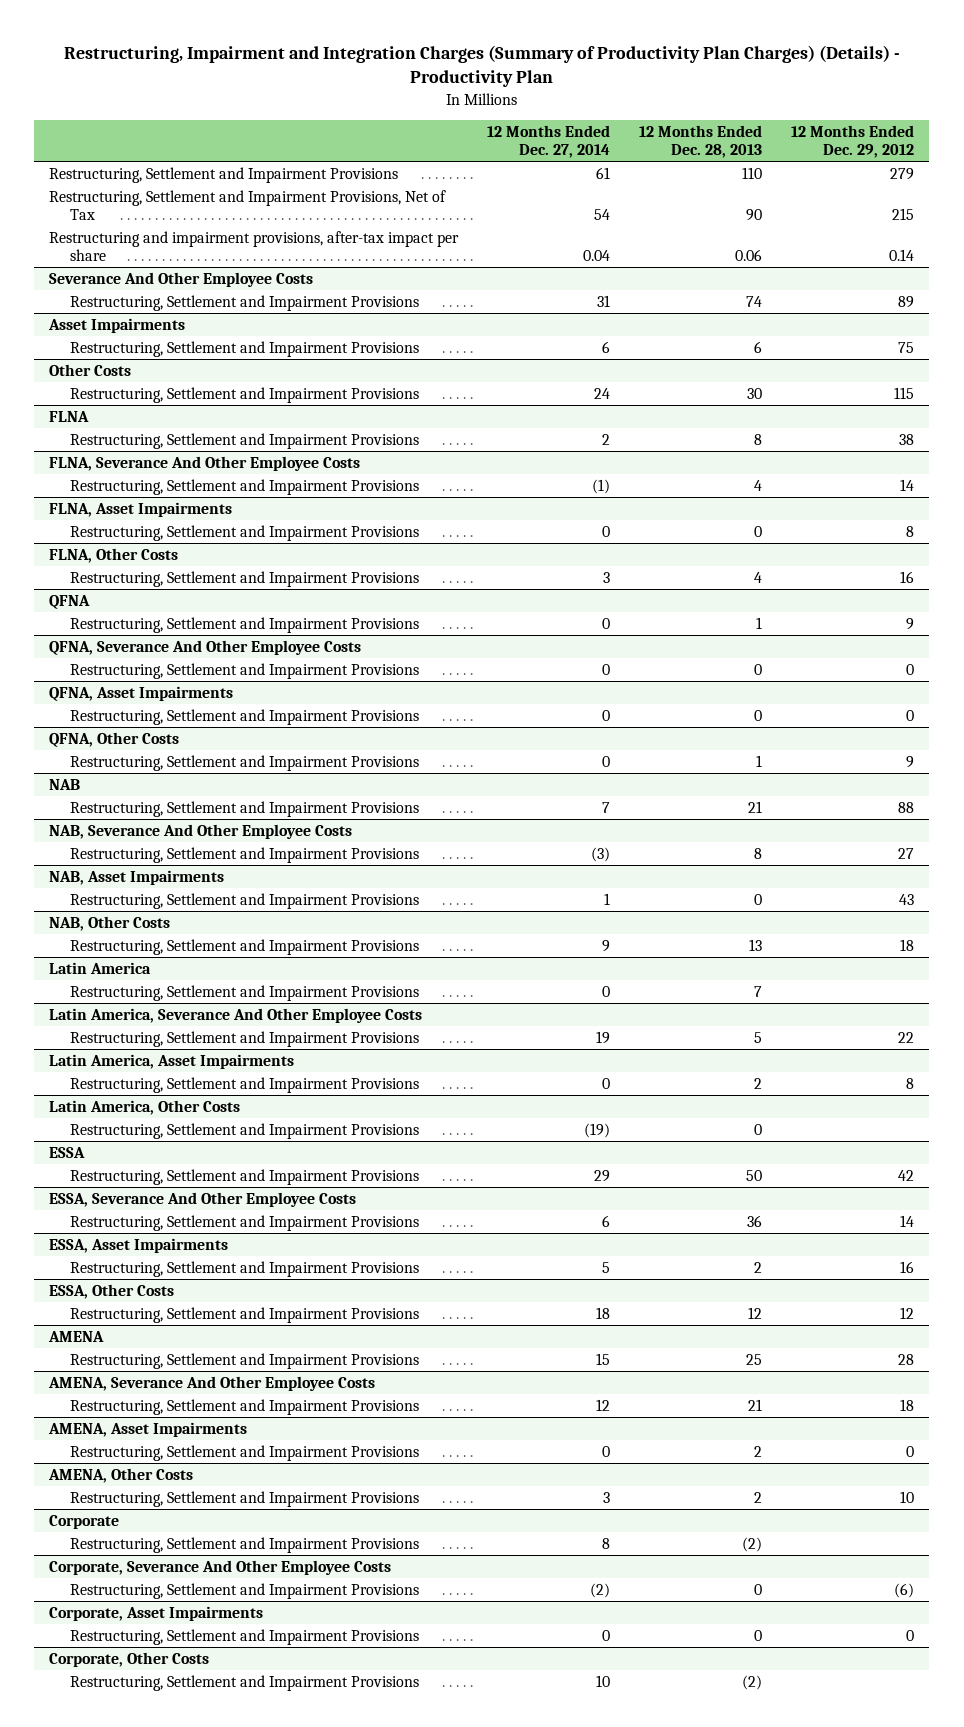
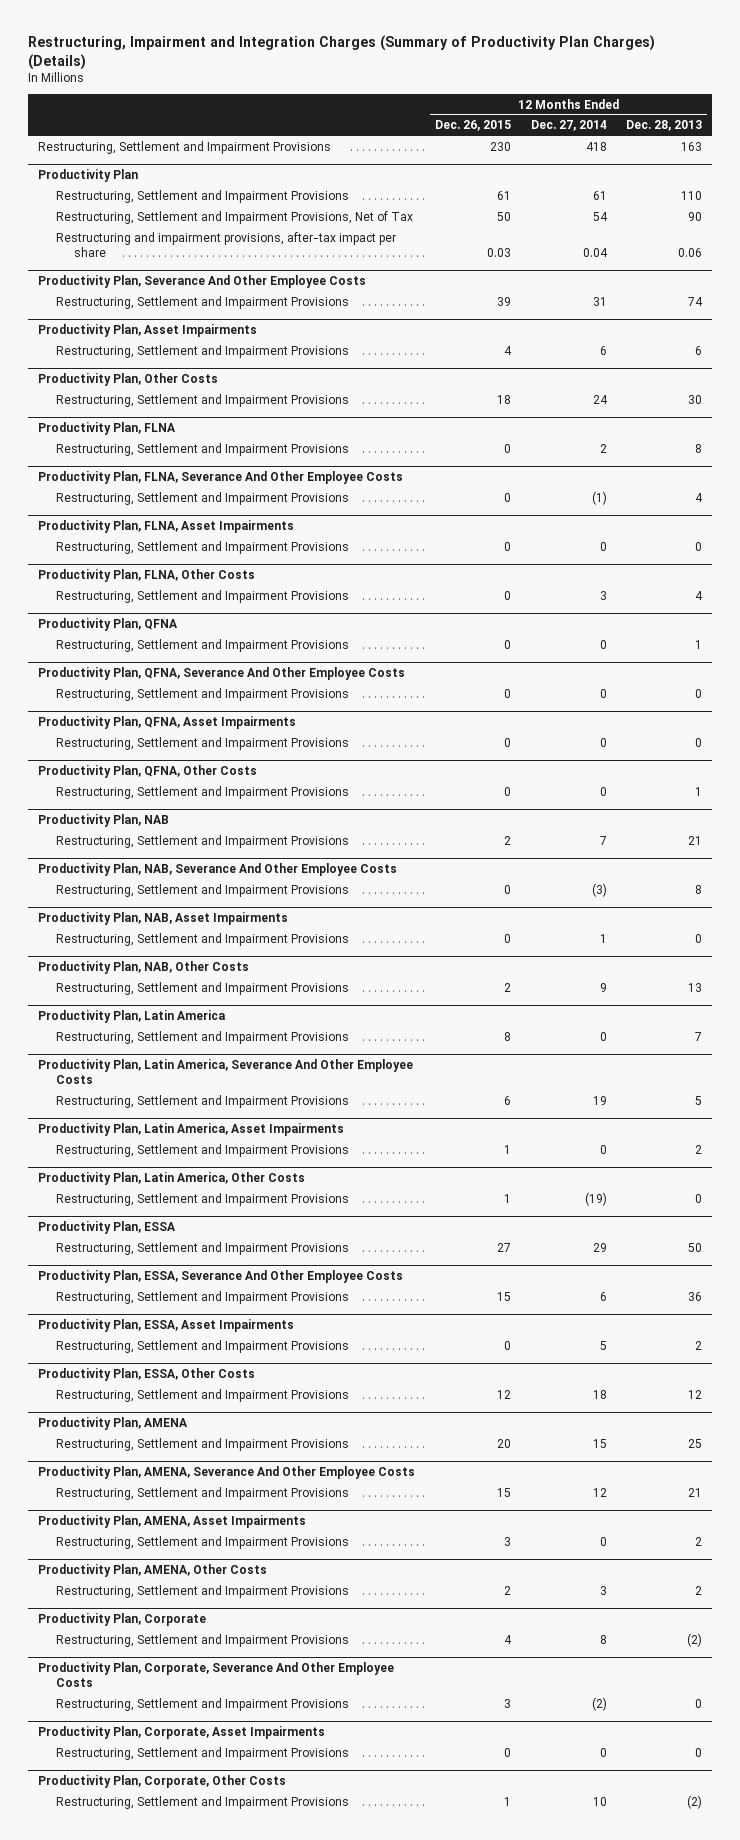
- Restructuring, Impairment and Integration Charges (Summary of Productivity Plan Charges) (Details) - Productivity Plan
+ Restructuring, Impairment and Integration Charges (Summary of Productivity Plan Charges) (Details)
- | 12 Months Ended Dec. 27, 2014 | 12 Months Ended Dec. 28, 2013 | 12 Months Ended Dec. 29, 2012
+ | 12 Months Ended Dec. 26, 2015 | 12 Months Ended Dec. 27, 2014 | 12 Months Ended Dec. 28, 2013
+ Restructuring, Settlement and Impairment Provisions | 230 | 418 | 163
+ Productivity Plan
- Severance And Other Employee Costs
+ Productivity Plan, Severance And Other Employee Costs
- Asset Impairments
+ Productivity Plan, Asset Impairments
- Other Costs
+ Productivity Plan, Other Costs
- FLNA
+ Productivity Plan, FLNA
- FLNA, Severance And Other Employee Costs
+ Productivity Plan, FLNA, Severance And Other Employee Costs
- FLNA, Asset Impairments
+ Productivity Plan, FLNA, Asset Impairments
- FLNA, Other Costs
+ Productivity Plan, FLNA, Other Costs
- QFNA
+ Productivity Plan, QFNA
- QFNA, Severance And Other Employee Costs
+ Productivity Plan, QFNA, Severance And Other Employee Costs
- QFNA, Asset Impairments
+ Productivity Plan, QFNA, Asset Impairments
- QFNA, Other Costs
+ Productivity Plan, QFNA, Other Costs
- NAB
+ Productivity Plan, NAB
- NAB, Severance And Other Employee Costs
+ Productivity Plan, NAB, Severance And Other Employee Costs
- NAB, Asset Impairments
+ Productivity Plan, NAB, Asset Impairments
- NAB, Other Costs
+ Productivity Plan, NAB, Other Costs
- Latin America
+ Productivity Plan, Latin America
- Latin America, Severance And Other Employee Costs
+ Productivity Plan, Latin America, Severance And Other Employee Costs
- Latin America, Asset Impairments
+ Productivity Plan, Latin America, Asset Impairments
- Latin America, Other Costs
+ Productivity Plan, Latin America, Other Costs
- ESSA
+ Productivity Plan, ESSA
- ESSA, Severance And Other Employee Costs
+ Productivity Plan, ESSA, Severance And Other Employee Costs
- ESSA, Asset Impairments
+ Productivity Plan, ESSA, Asset Impairments
- ESSA, Other Costs
+ Productivity Plan, ESSA, Other Costs
- AMENA
+ Productivity Plan, AMENA
- AMENA, Severance And Other Employee Costs
+ Productivity Plan, AMENA, Severance And Other Employee Costs
- AMENA, Asset Impairments
+ Productivity Plan, AMENA, Asset Impairments
- AMENA, Other Costs
+ Productivity Plan, AMENA, Other Costs
- Corporate
+ Productivity Plan, Corporate
- Corporate, Severance And Other Employee Costs
+ Productivity Plan, Corporate, Severance And Other Employee Costs
- Corporate, Asset Impairments
+ Productivity Plan, Corporate, Asset Impairments
- Corporate, Other Costs
+ Productivity Plan, Corporate, Other Costs

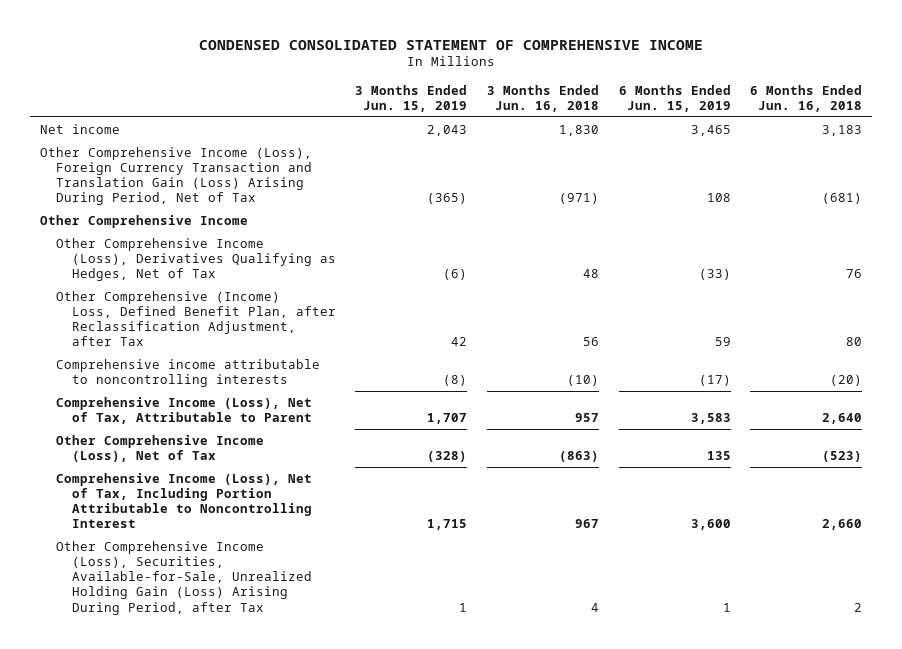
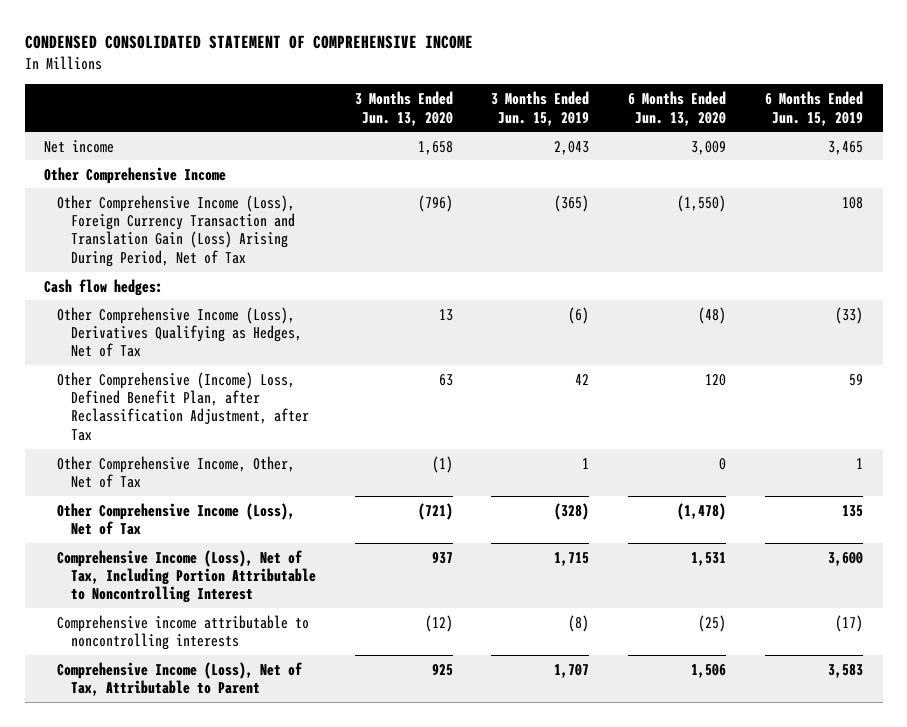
- | 3 Months Ended Jun. 15, 2019 | 3 Months Ended Jun. 16, 2018 | 6 Months Ended Jun. 15, 2019 | 6 Months Ended Jun. 16, 2018
+ | 3 Months Ended Jun. 13, 2020 | 3 Months Ended Jun. 15, 2019 | 6 Months Ended Jun. 13, 2020 | 6 Months Ended Jun. 15, 2019
moved down: Other Comprehensive Income (Loss), Foreign Currency Transaction and Translation Gain (Loss) Arising During Period, Net of Tax | (796) | (365) | (1,550) | 108
+ Cash flow hedges:
+ Other Comprehensive Income, Other, Net of Tax | (1) | 1 | 0 | 1
- Other Comprehensive Income (Loss), Securities, Available-for-Sale, Unrealized Holding Gain (Loss) Arising During Period, after Tax | 1 | 4 | 1 | 2
moved down: Comprehensive income attributable to noncontrolling interests | (12) | (8) | (25) | (17)
moved down: Comprehensive Income (Loss), Net of Tax, Attributable to Parent | 925 | 1,707 | 1,506 | 3,583

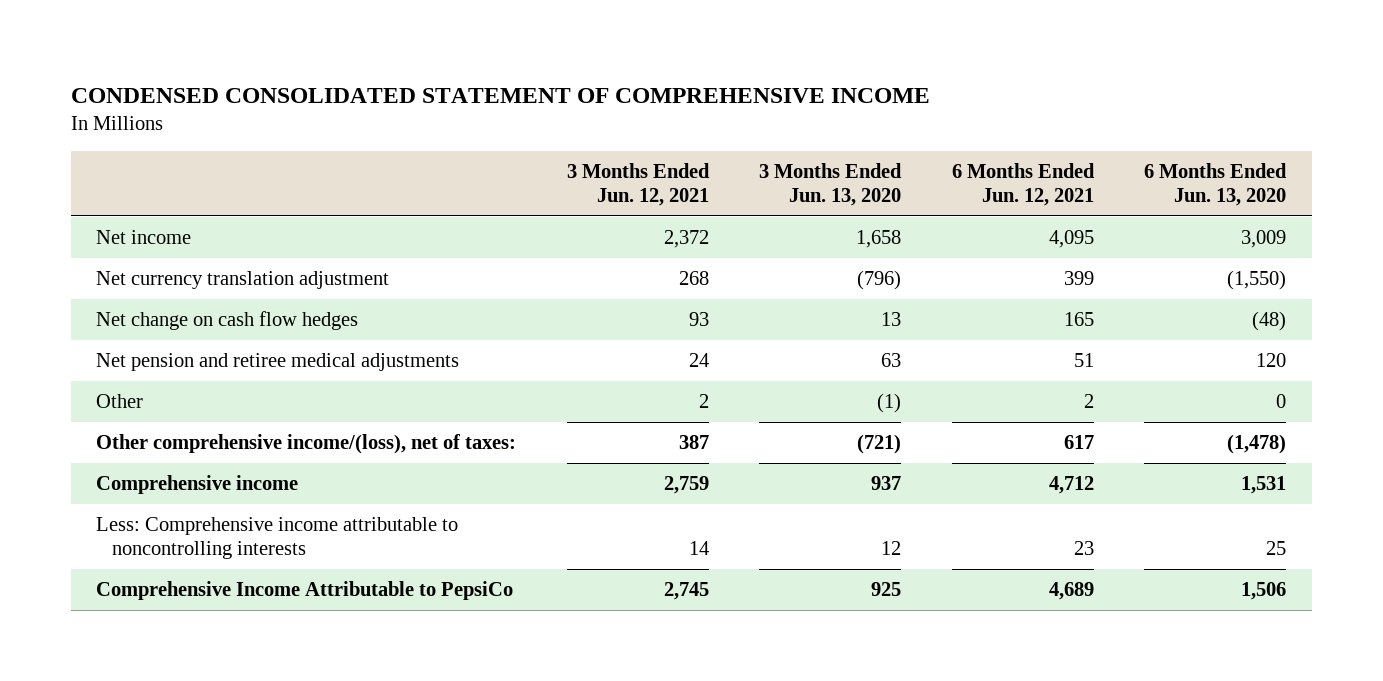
- | 3 Months Ended Jun. 13, 2020 | 3 Months Ended Jun. 15, 2019 | 6 Months Ended Jun. 13, 2020 | 6 Months Ended Jun. 15, 2019
+ | 3 Months Ended Jun. 12, 2021 | 3 Months Ended Jun. 13, 2020 | 6 Months Ended Jun. 12, 2021 | 6 Months Ended Jun. 13, 2020
- Other Comprehensive Income
- Other Comprehensive Income (Loss), Foreign Currency Transaction and Translation Gain (Loss) Arising During Period, Net of Tax | (796) | (365) | (1,550) | 108
- Cash flow hedges:
- Other Comprehensive Income (Loss), Derivatives Qualifying as Hedges, Net of Tax | 13 | (6) | (48) | (33)
- Other Comprehensive (Income) Loss, Defined Benefit Plan, after Reclassification Adjustment, after Tax | 63 | 42 | 120 | 59
- Other Comprehensive Income, Other, Net of Tax | (1) | 1 | 0 | 1
- Other Comprehensive Income (Loss), Net of Tax | (721) | (328) | (1,478) | 135
- Comprehensive Income (Loss), Net of Tax, Including Portion Attributable to Noncontrolling Interest | 937 | 1,715 | 1,531 | 3,600
- Comprehensive income attributable to noncontrolling interests | (12) | (8) | (25) | (17)
- Comprehensive Income (Loss), Net of Tax, Attributable to Parent | 925 | 1,707 | 1,506 | 3,583
+ Net currency translation adjustment | 268 | (796) | 399 | (1,550)
+ Net change on cash flow hedges | 93 | 13 | 165 | (48)
+ Net pension and retiree medical adjustments | 24 | 63 | 51 | 120
+ Other | 2 | (1) | 2 | 0
+ Other comprehensive income/(loss), net of taxes: | 387 | (721) | 617 | (1,478)
+ Comprehensive income | 2,759 | 937 | 4,712 | 1,531
+ Less: Comprehensive income attributable to noncontrolling interests | 14 | 12 | 23 | 25
+ Comprehensive Income Attributable to PepsiCo | 2,745 | 925 | 4,689 | 1,506

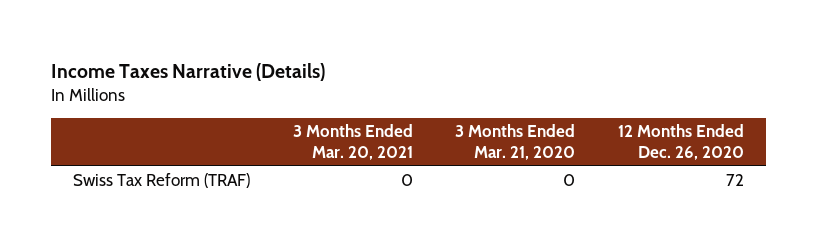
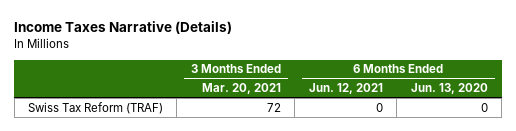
- | 3 Months Ended Mar. 20, 2021 | 3 Months Ended Mar. 21, 2020 | 12 Months Ended Dec. 26, 2020
+ | 3 Months Ended Mar. 20, 2021 | 6 Months Ended Jun. 12, 2021 | 6 Months Ended Jun. 13, 2020
- Swiss Tax Reform (TRAF) | 0 | 0 | 72
+ Swiss Tax Reform (TRAF) | 72 | 0 | 0

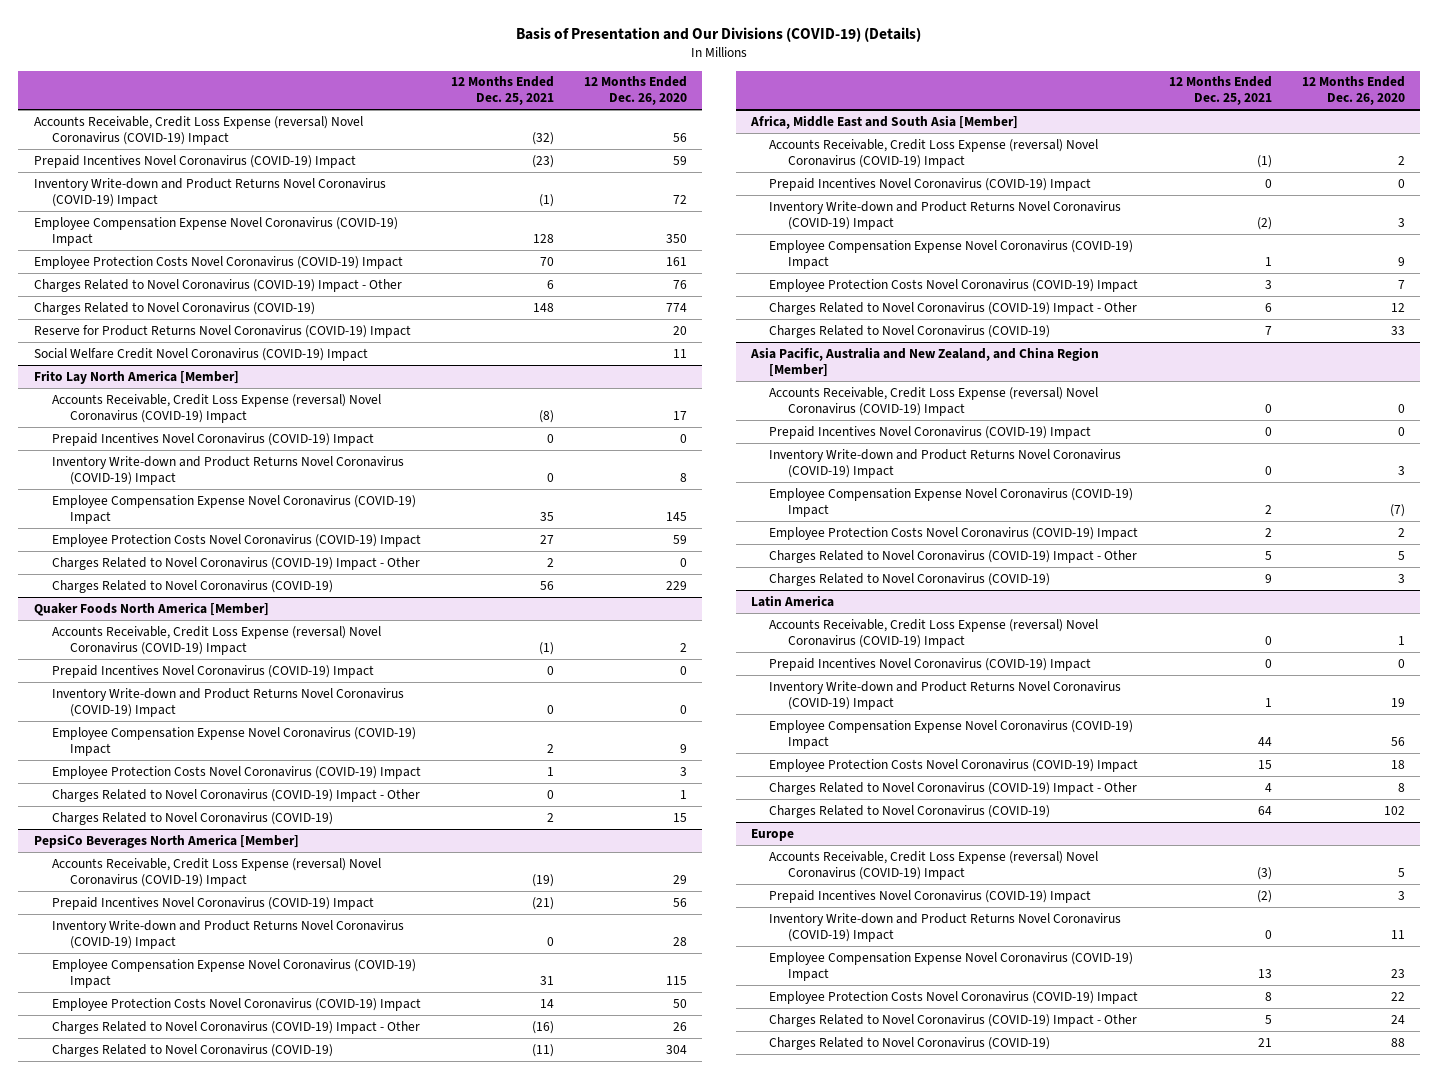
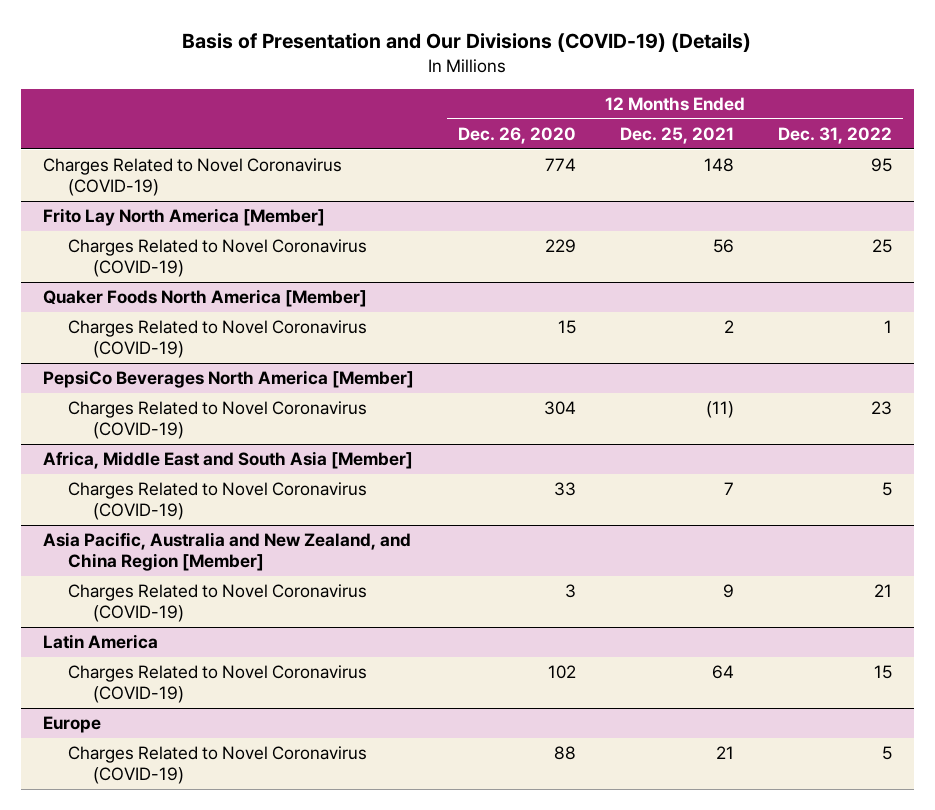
- | 12 Months Ended Dec. 25, 2021 | 12 Months Ended Dec. 26, 2020
+ | 12 Months Ended Dec. 26, 2020 | 12 Months Ended Dec. 25, 2021 | 12 Months Ended Dec. 31, 2022
- Accounts Receivable, Credit Loss Expense (reversal) Novel Coronavirus (COVID-19) Impact | (32) | 56
- Prepaid Incentives Novel Coronavirus (COVID-19) Impact | (23) | 59
- Inventory Write-down and Product Returns Novel Coronavirus (COVID-19) Impact | (1) | 72
- Employee Compensation Expense Novel Coronavirus (COVID-19) Impact | 128 | 350
- Employee Protection Costs Novel Coronavirus (COVID-19) Impact | 70 | 161
- Charges Related to Novel Coronavirus (COVID-19) Impact - Other | 6 | 76
- Reserve for Product Returns Novel Coronavirus (COVID-19) Impact | | 20
- Social Welfare Credit Novel Coronavirus (COVID-19) Impact | | 11
@ Frito Lay North America [Member]
- Accounts Receivable, Credit Loss Expense (reversal) Novel Coronavirus (COVID-19) Impact | (8) | 17
- Prepaid Incentives Novel Coronavirus (COVID-19) Impact | 0 | 0
- Inventory Write-down and Product Returns Novel Coronavirus (COVID-19) Impact | 0 | 8
- Employee Compensation Expense Novel Coronavirus (COVID-19) Impact | 35 | 145
- Employee Protection Costs Novel Coronavirus (COVID-19) Impact | 27 | 59
- Charges Related to Novel Coronavirus (COVID-19) Impact - Other | 2 | 0
@ Quaker Foods North America [Member]
- Accounts Receivable, Credit Loss Expense (reversal) Novel Coronavirus (COVID-19) Impact | (1) | 2
- Prepaid Incentives Novel Coronavirus (COVID-19) Impact | 0 | 0
- Inventory Write-down and Product Returns Novel Coronavirus (COVID-19) Impact | 0 | 0
- Employee Compensation Expense Novel Coronavirus (COVID-19) Impact | 2 | 9
- Employee Protection Costs Novel Coronavirus (COVID-19) Impact | 1 | 3
- Charges Related to Novel Coronavirus (COVID-19) Impact - Other | 0 | 1
@ PepsiCo Beverages North America [Member]
- Accounts Receivable, Credit Loss Expense (reversal) Novel Coronavirus (COVID-19) Impact | (19) | 29
- Prepaid Incentives Novel Coronavirus (COVID-19) Impact | (21) | 56
- Inventory Write-down and Product Returns Novel Coronavirus (COVID-19) Impact | 0 | 28
- Employee Compensation Expense Novel Coronavirus (COVID-19) Impact | 31 | 115
- Employee Protection Costs Novel Coronavirus (COVID-19) Impact | 14 | 50
- Charges Related to Novel Coronavirus (COVID-19) Impact - Other | (16) | 26
@ Africa, Middle East and South Asia [Member]
- Accounts Receivable, Credit Loss Expense (reversal) Novel Coronavirus (COVID-19) Impact | (1) | 2
- Prepaid Incentives Novel Coronavirus (COVID-19) Impact | 0 | 0
- Inventory Write-down and Product Returns Novel Coronavirus (COVID-19) Impact | (2) | 3
- Employee Compensation Expense Novel Coronavirus (COVID-19) Impact | 1 | 9
- Employee Protection Costs Novel Coronavirus (COVID-19) Impact | 3 | 7
- Charges Related to Novel Coronavirus (COVID-19) Impact - Other | 6 | 12
@ Asia Pacific, Australia and New Zealand, and China Region [Member]
- Accounts Receivable, Credit Loss Expense (reversal) Novel Coronavirus (COVID-19) Impact | 0 | 0
- Prepaid Incentives Novel Coronavirus (COVID-19) Impact | 0 | 0
- Inventory Write-down and Product Returns Novel Coronavirus (COVID-19) Impact | 0 | 3
- Employee Compensation Expense Novel Coronavirus (COVID-19) Impact | 2 | (7)
- Employee Protection Costs Novel Coronavirus (COVID-19) Impact | 2 | 2
- Charges Related to Novel Coronavirus (COVID-19) Impact - Other | 5 | 5
@ Latin America
- Accounts Receivable, Credit Loss Expense (reversal) Novel Coronavirus (COVID-19) Impact | 0 | 1
- Prepaid Incentives Novel Coronavirus (COVID-19) Impact | 0 | 0
- Inventory Write-down and Product Returns Novel Coronavirus (COVID-19) Impact | 1 | 19
- Employee Compensation Expense Novel Coronavirus (COVID-19) Impact | 44 | 56
- Employee Protection Costs Novel Coronavirus (COVID-19) Impact | 15 | 18
- Charges Related to Novel Coronavirus (COVID-19) Impact - Other | 4 | 8
@ Europe
- Accounts Receivable, Credit Loss Expense (reversal) Novel Coronavirus (COVID-19) Impact | (3) | 5
- Prepaid Incentives Novel Coronavirus (COVID-19) Impact | (2) | 3
- Inventory Write-down and Product Returns Novel Coronavirus (COVID-19) Impact | 0 | 11
- Employee Compensation Expense Novel Coronavirus (COVID-19) Impact | 13 | 23
- Employee Protection Costs Novel Coronavirus (COVID-19) Impact | 8 | 22
- Charges Related to Novel Coronavirus (COVID-19) Impact - Other | 5 | 24

